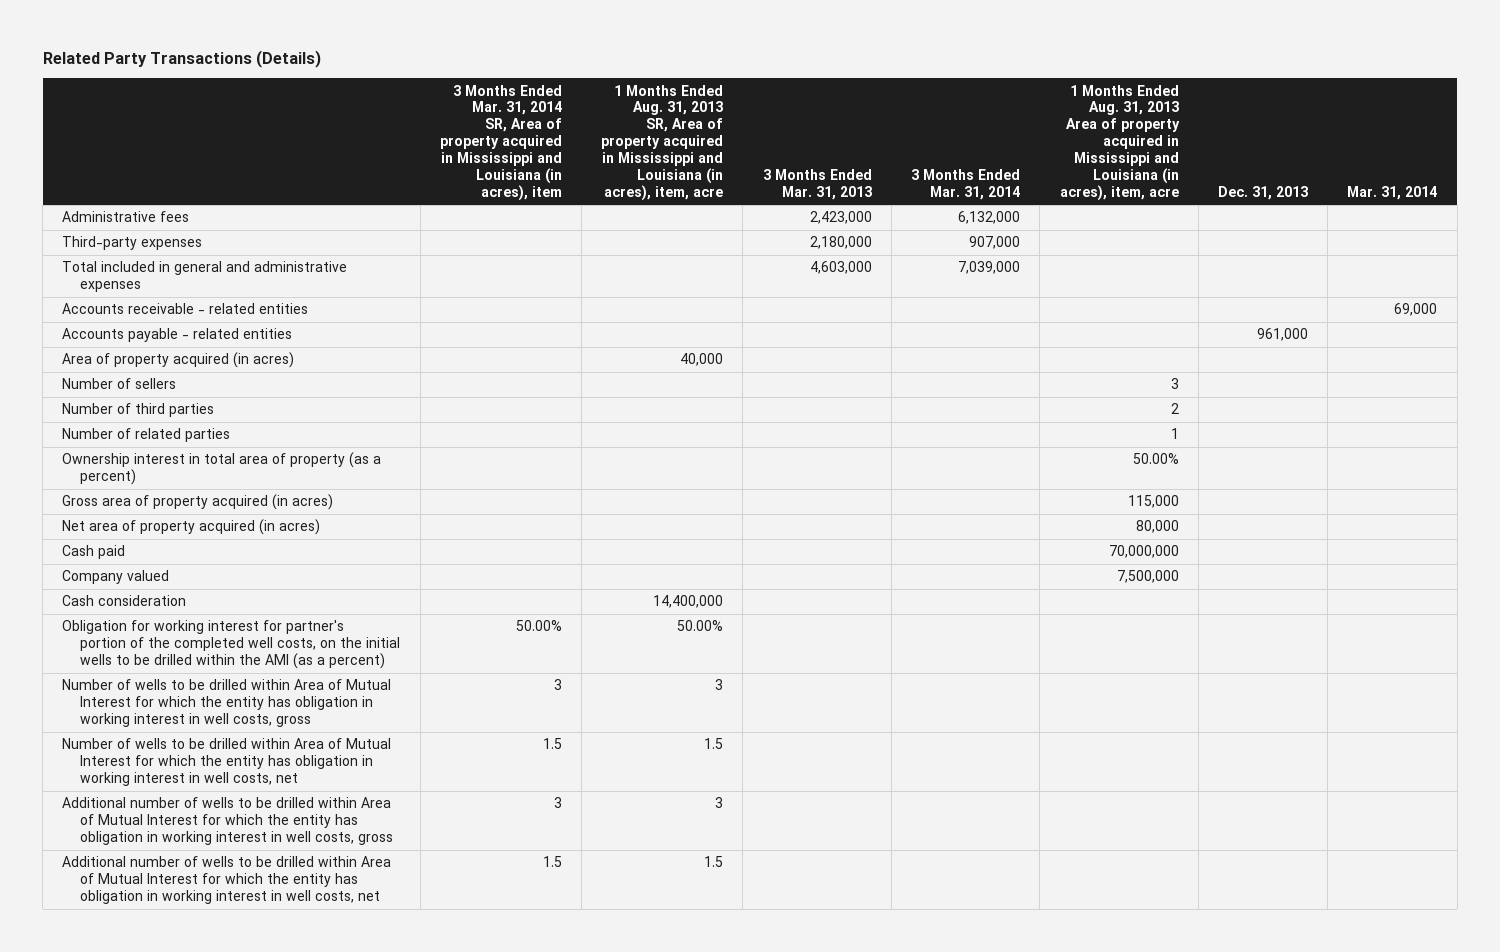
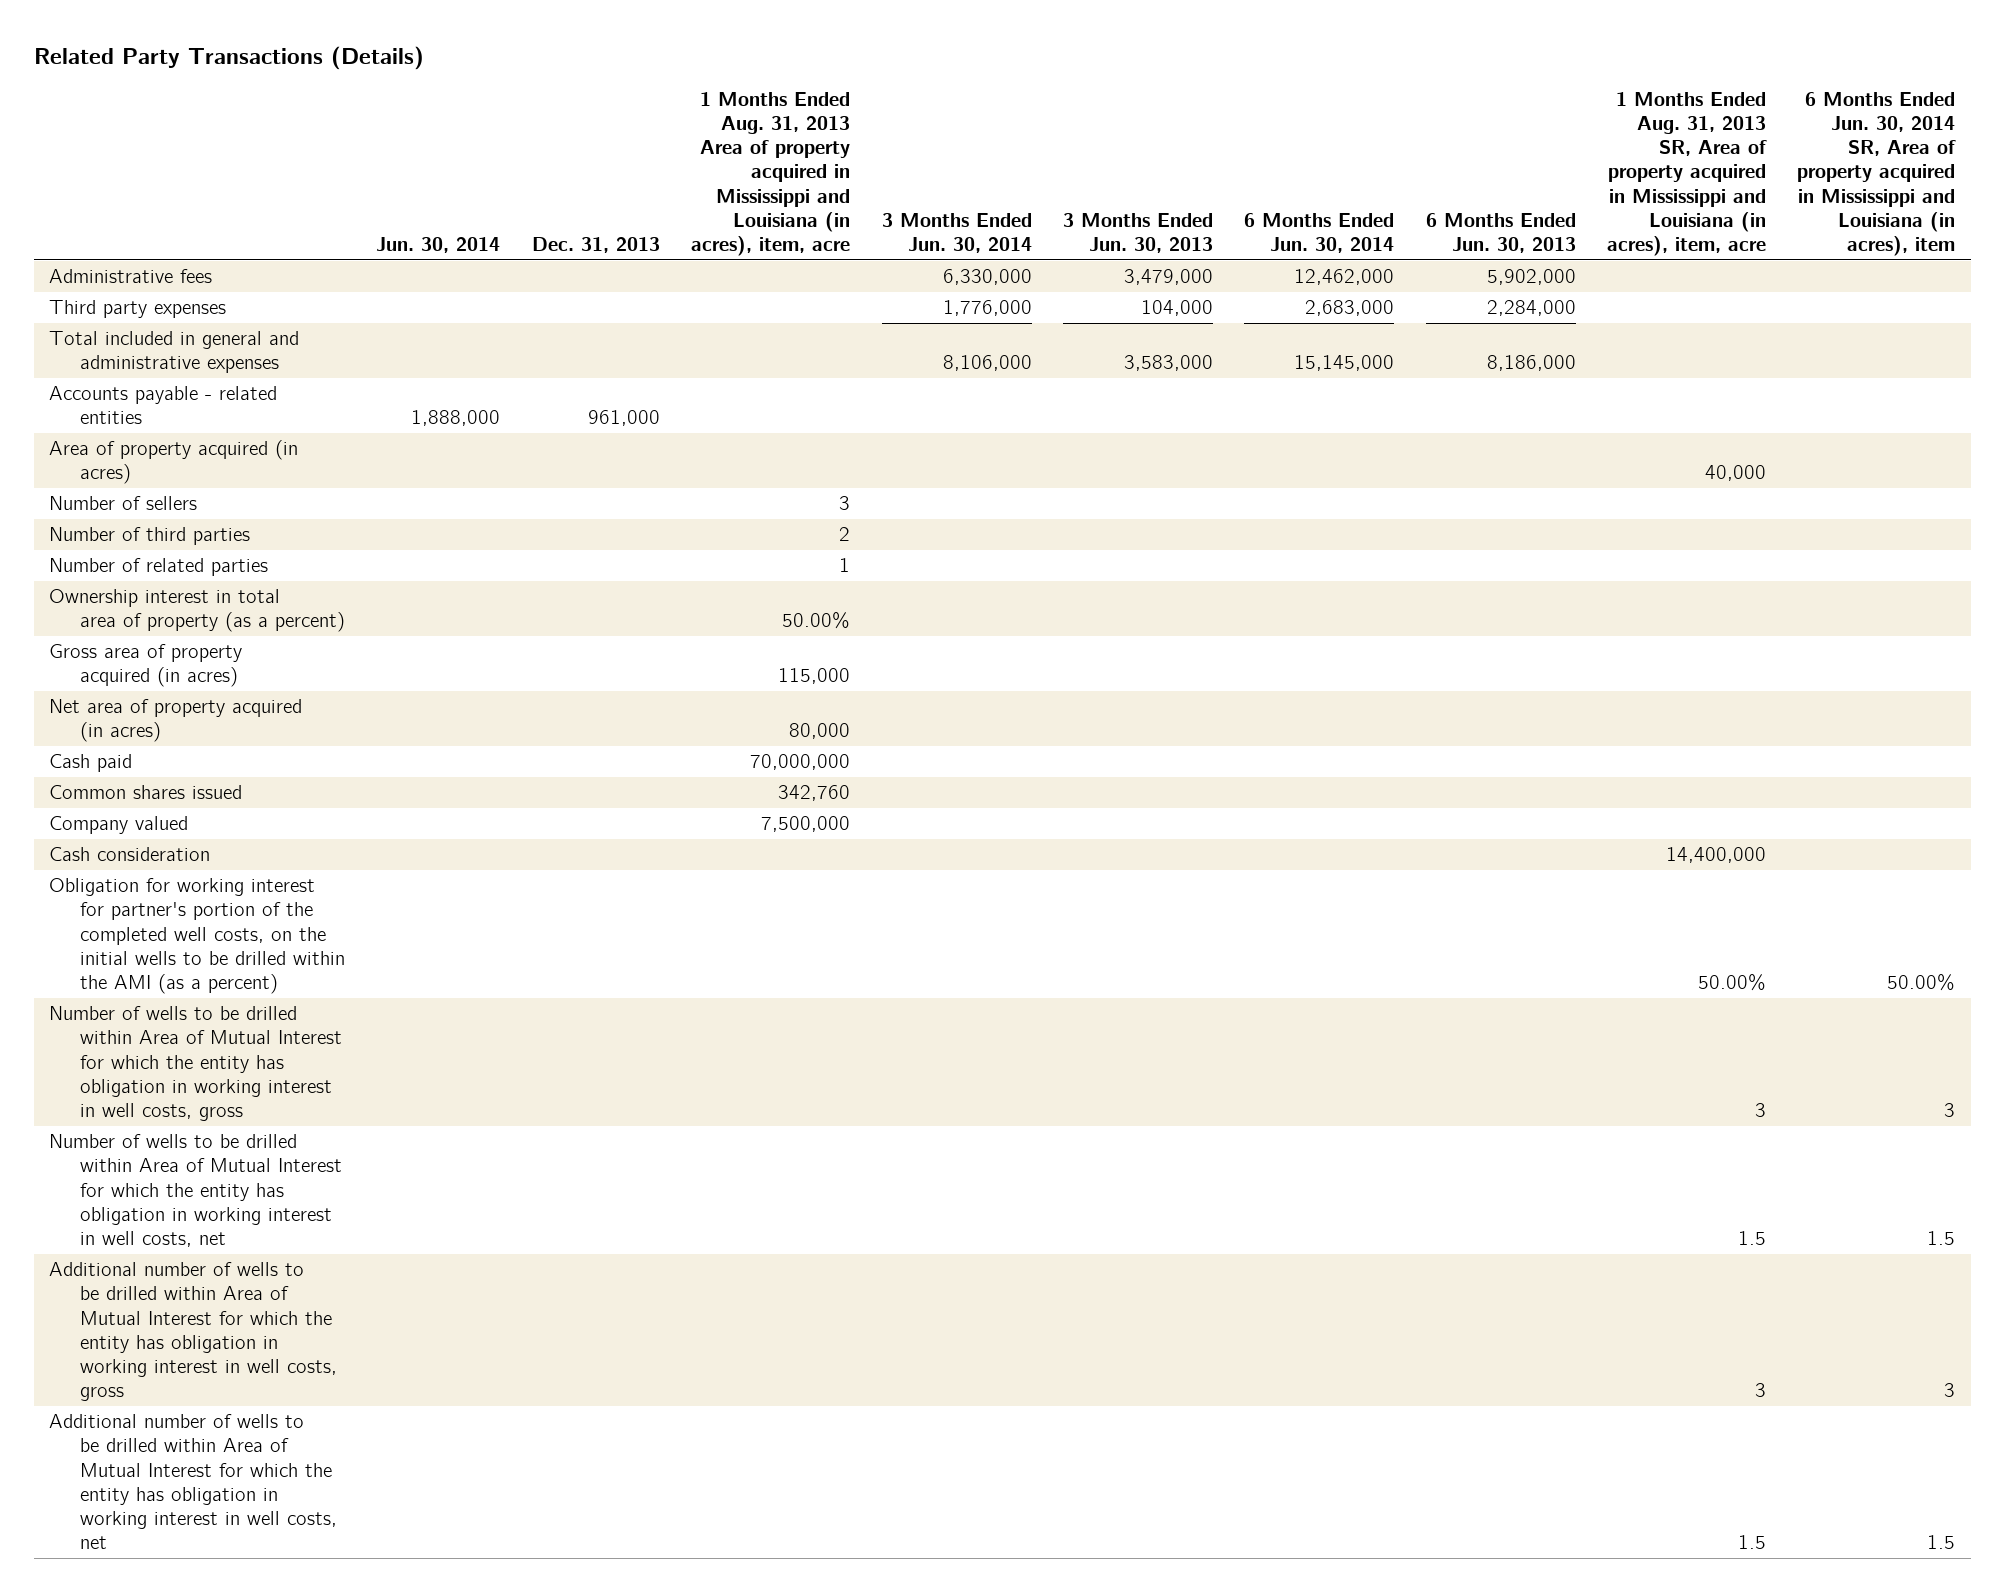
- | 3 Months Ended Mar. 31, 2014 SR, Area of property acquired in Mississippi and Louisiana (in acres), item | 1 Months Ended Aug. 31, 2013 SR, Area of property acquired in Mississippi and Louisiana (in acres), item, acre | 3 Months Ended Mar. 31, 2013 | 3 Months Ended Mar. 31, 2014 | 1 Months Ended Aug. 31, 2013 Area of property acquired in Mississippi and Louisiana (in acres), item, acre | Dec. 31, 2013 | Mar. 31, 2014
+ | Jun. 30, 2014 | Dec. 31, 2013 | 1 Months Ended Aug. 31, 2013 Area of property acquired in Mississippi and Louisiana (in acres), item, acre | 3 Months Ended Jun. 30, 2014 | 3 Months Ended Jun. 30, 2013 | 6 Months Ended Jun. 30, 2014 | 6 Months Ended Jun. 30, 2013 | 1 Months Ended Aug. 31, 2013 SR, Area of property acquired in Mississippi and Louisiana (in acres), item, acre | 6 Months Ended Jun. 30, 2014 SR, Area of property acquired in Mississippi and Louisiana (in acres), item
- Third-party expenses | | | 2,180,000 | 907,000 | | |
+ Third party expenses | | | | 1,776,000 | 104,000 | 2,683,000 | 2,284,000 | |
- Accounts receivable - related entities | | | | | | | 69,000
+ Common shares issued | | | 342,760 | | | | | |

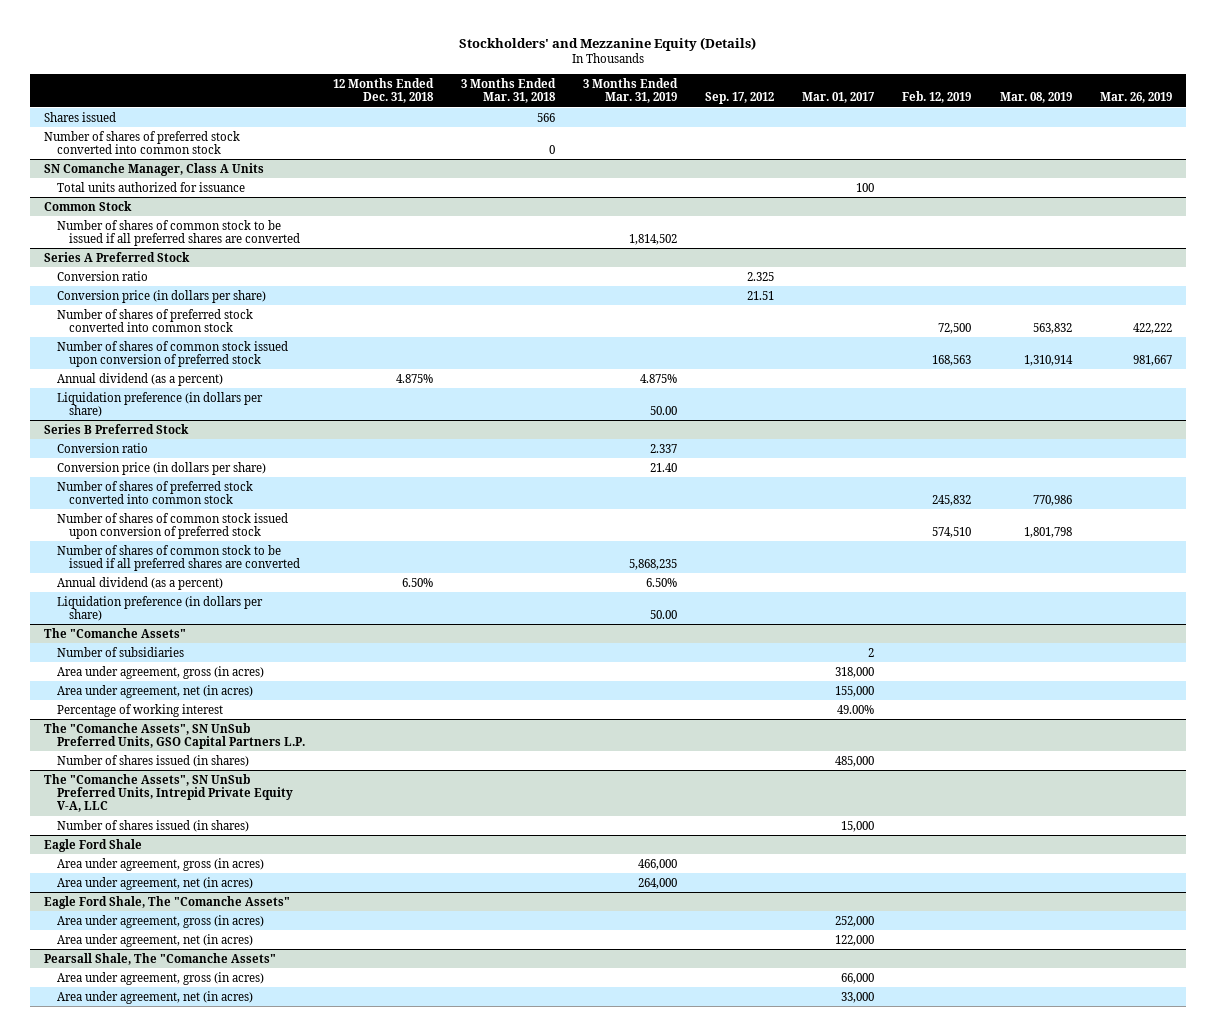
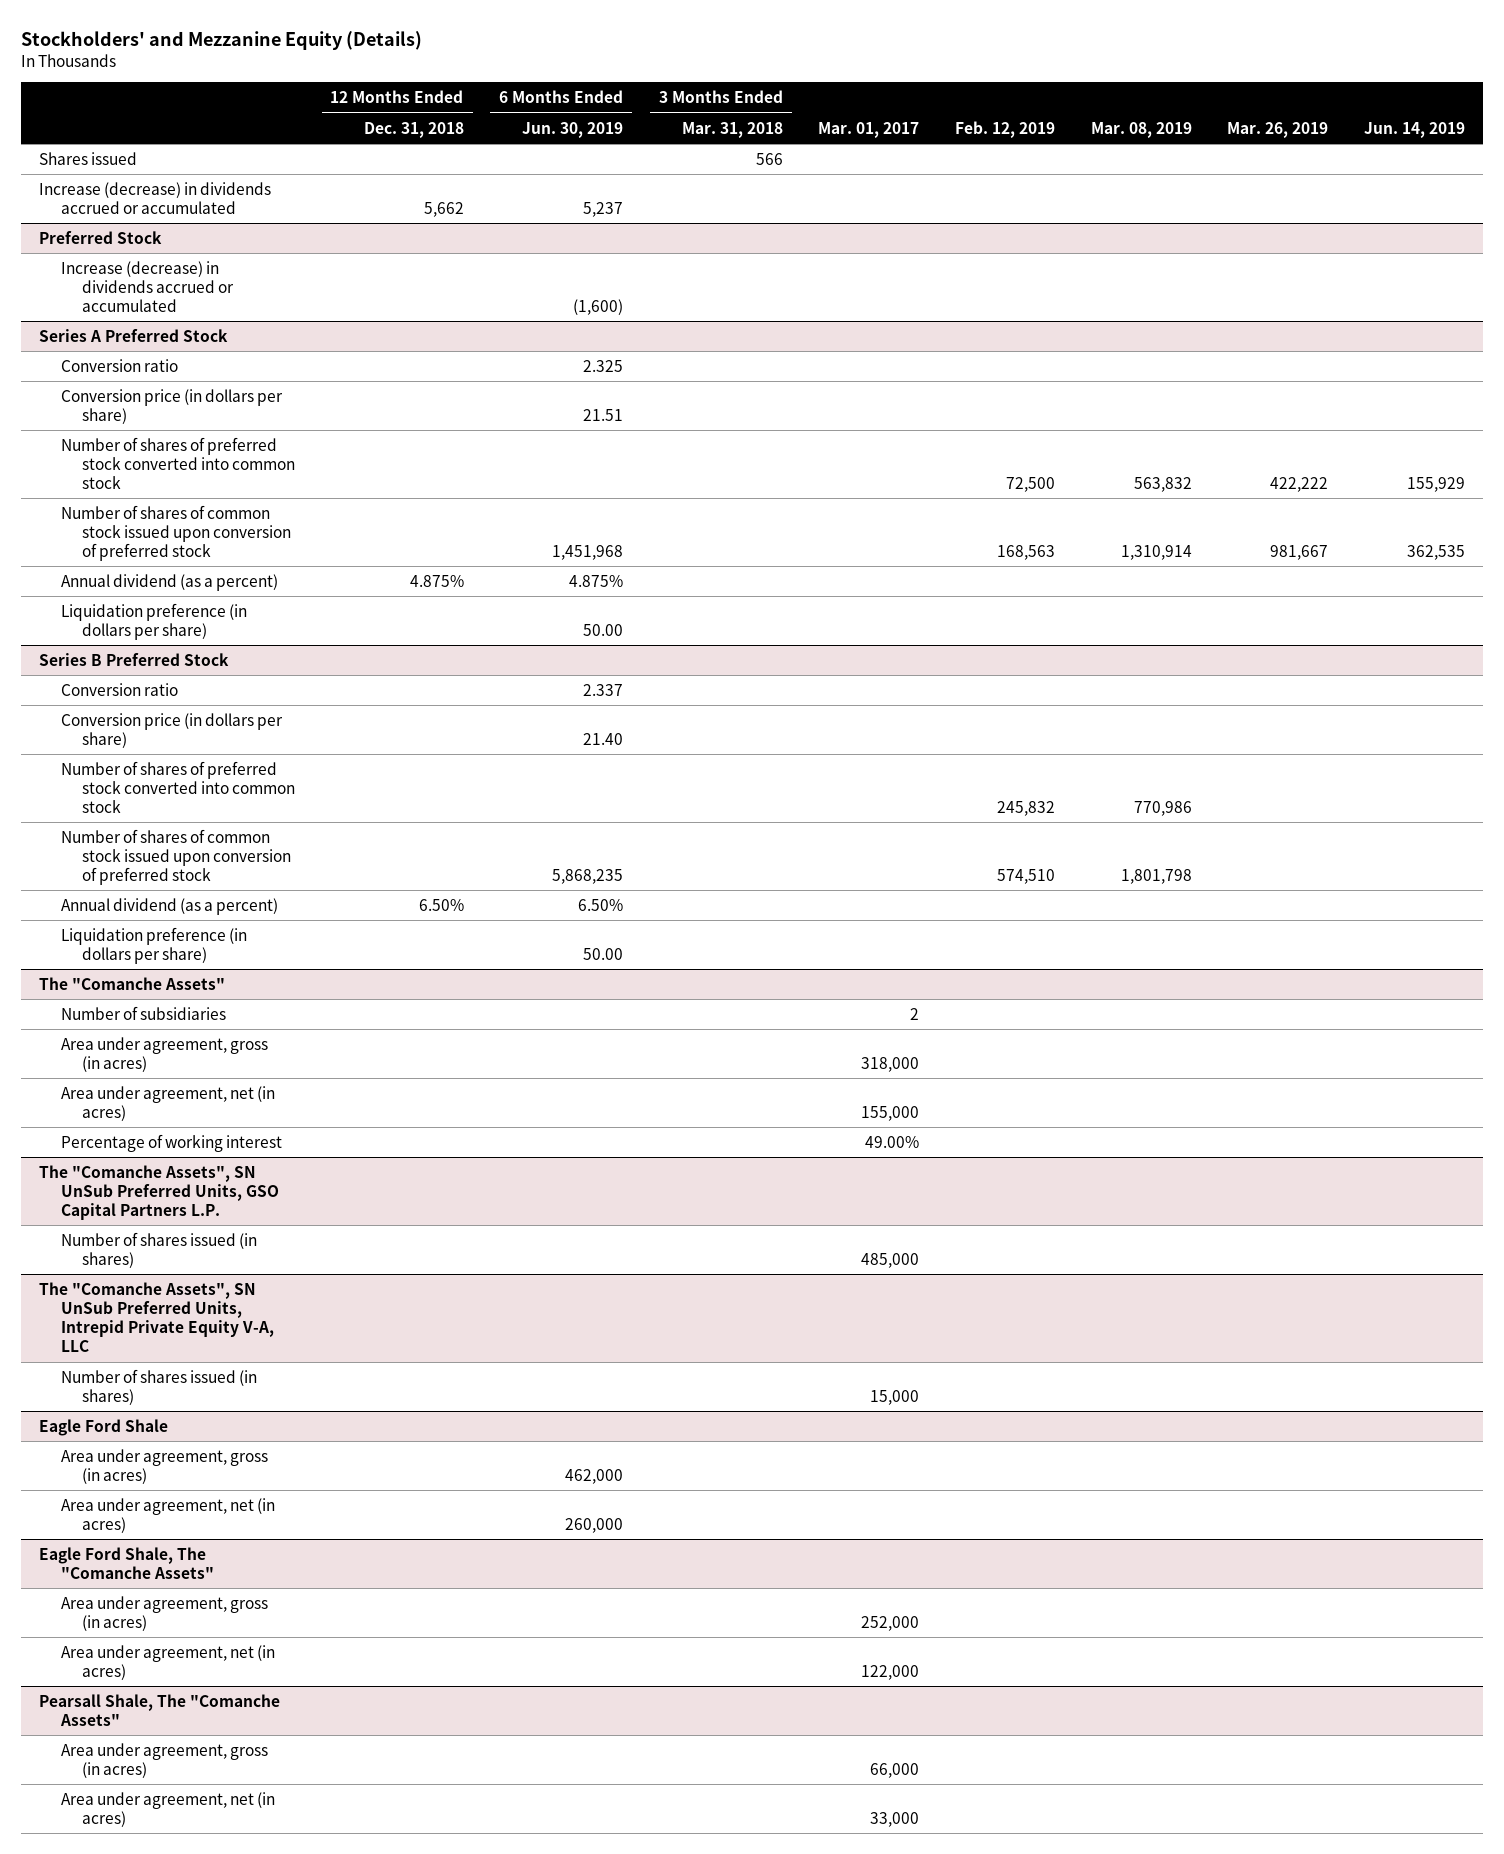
- | 12 Months Ended Dec. 31, 2018 | 3 Months Ended Mar. 31, 2018 | 3 Months Ended Mar. 31, 2019 | Sep. 17, 2012 | Mar. 01, 2017 | Feb. 12, 2019 | Mar. 08, 2019 | Mar. 26, 2019
+ | 12 Months Ended Dec. 31, 2018 | 6 Months Ended Jun. 30, 2019 | 3 Months Ended Mar. 31, 2018 | Mar. 01, 2017 | Feb. 12, 2019 | Mar. 08, 2019 | Mar. 26, 2019 | Jun. 14, 2019
- Number of shares of preferred stock converted into common stock | | 0 | | | | | |
- SN Comanche Manager, Class A Units
- Total units authorized for issuance | | | | | 100 | | |
- Common Stock
- Number of shares of common stock to be issued if all preferred shares are converted | | | 1,814,502 | | | | |
+ Increase (decrease) in dividends accrued or accumulated | 5,662 | 5,237 | | | | | |
+ Preferred Stock
+ Increase (decrease) in dividends accrued or accumulated | | (1,600) | | | | | |
@ Series B Preferred Stock
- Number of shares of common stock to be issued if all preferred shares are converted | | | 5,868,235 | | | | |

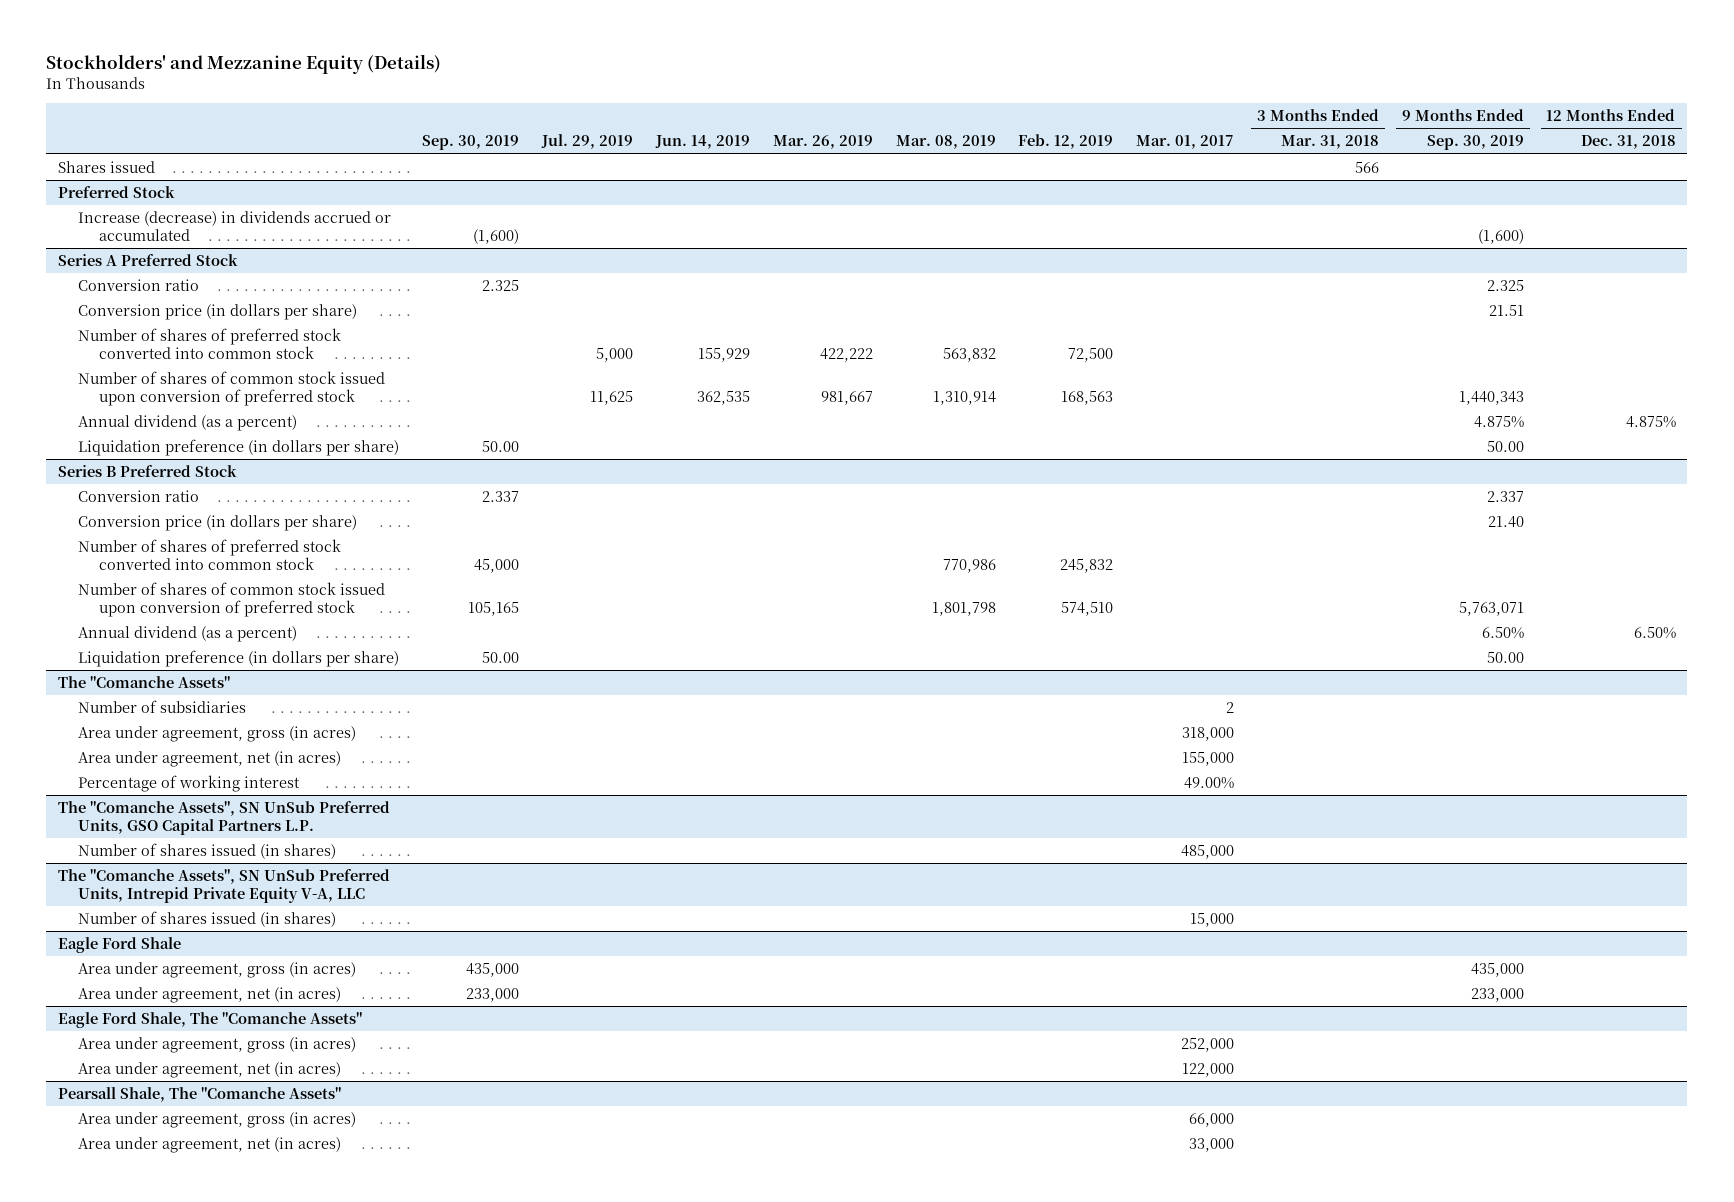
- | 12 Months Ended Dec. 31, 2018 | 6 Months Ended Jun. 30, 2019 | 3 Months Ended Mar. 31, 2018 | Mar. 01, 2017 | Feb. 12, 2019 | Mar. 08, 2019 | Mar. 26, 2019 | Jun. 14, 2019
+ | Sep. 30, 2019 | Jul. 29, 2019 | Jun. 14, 2019 | Mar. 26, 2019 | Mar. 08, 2019 | Feb. 12, 2019 | Mar. 01, 2017 | 3 Months Ended Mar. 31, 2018 | 9 Months Ended Sep. 30, 2019 | 12 Months Ended Dec. 31, 2018
- Increase (decrease) in dividends accrued or accumulated | 5,662 | 5,237 | | | | | |

